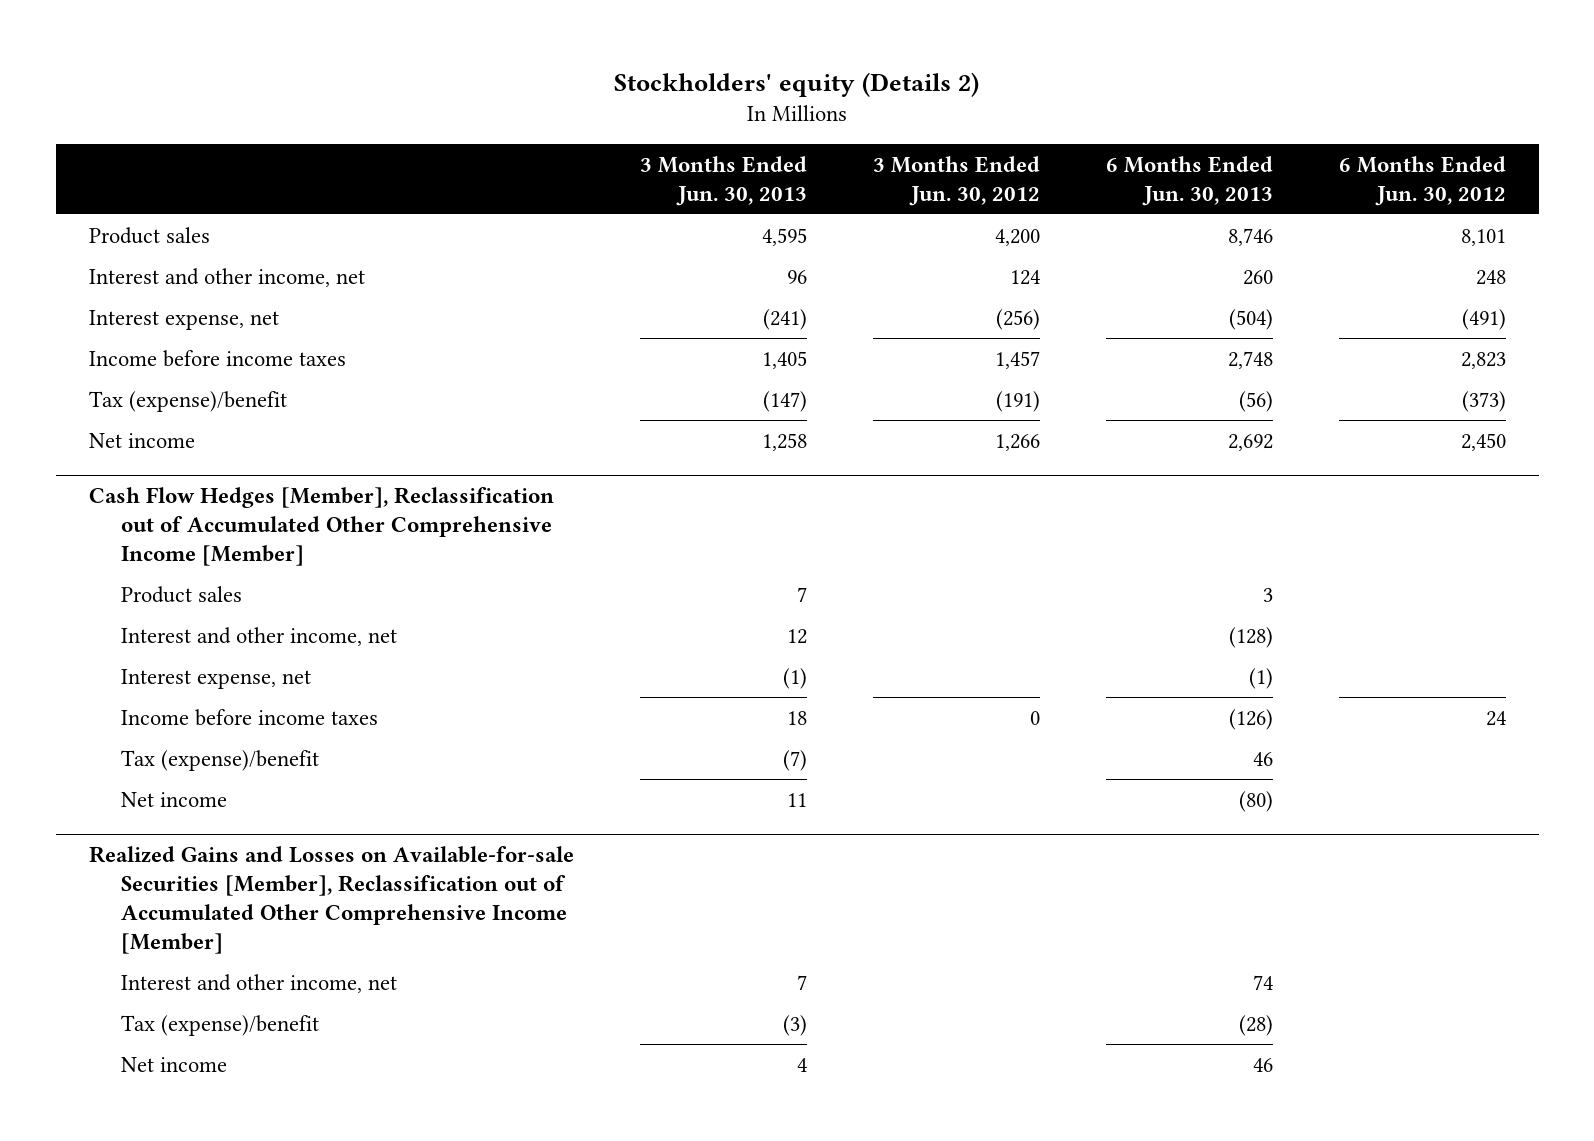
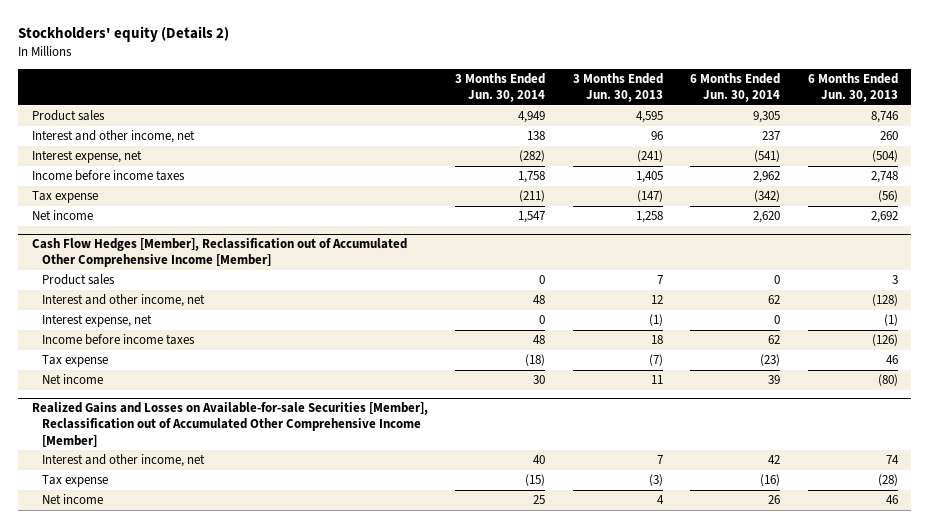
- | 3 Months Ended Jun. 30, 2013 | 3 Months Ended Jun. 30, 2012 | 6 Months Ended Jun. 30, 2013 | 6 Months Ended Jun. 30, 2012
+ | 3 Months Ended Jun. 30, 2014 | 3 Months Ended Jun. 30, 2013 | 6 Months Ended Jun. 30, 2014 | 6 Months Ended Jun. 30, 2013
- Tax (expense)/benefit | (147) | (191) | (56) | (373)
+ Tax expense | (211) | (147) | (342) | (56)
@ Cash Flow Hedges [Member], Reclassification out of Accumulated Other Comprehensive Income [Member]
- Tax (expense)/benefit | (7) | | 46 |
+ Tax expense | (18) | (7) | (23) | 46
@ Realized Gains and Losses on Available-for-sale Securities [Member], Reclassification out of Accumulated Other Comprehensive Income [Member]
- Tax (expense)/benefit | (3) | | (28) |
+ Tax expense | (15) | (3) | (16) | (28)

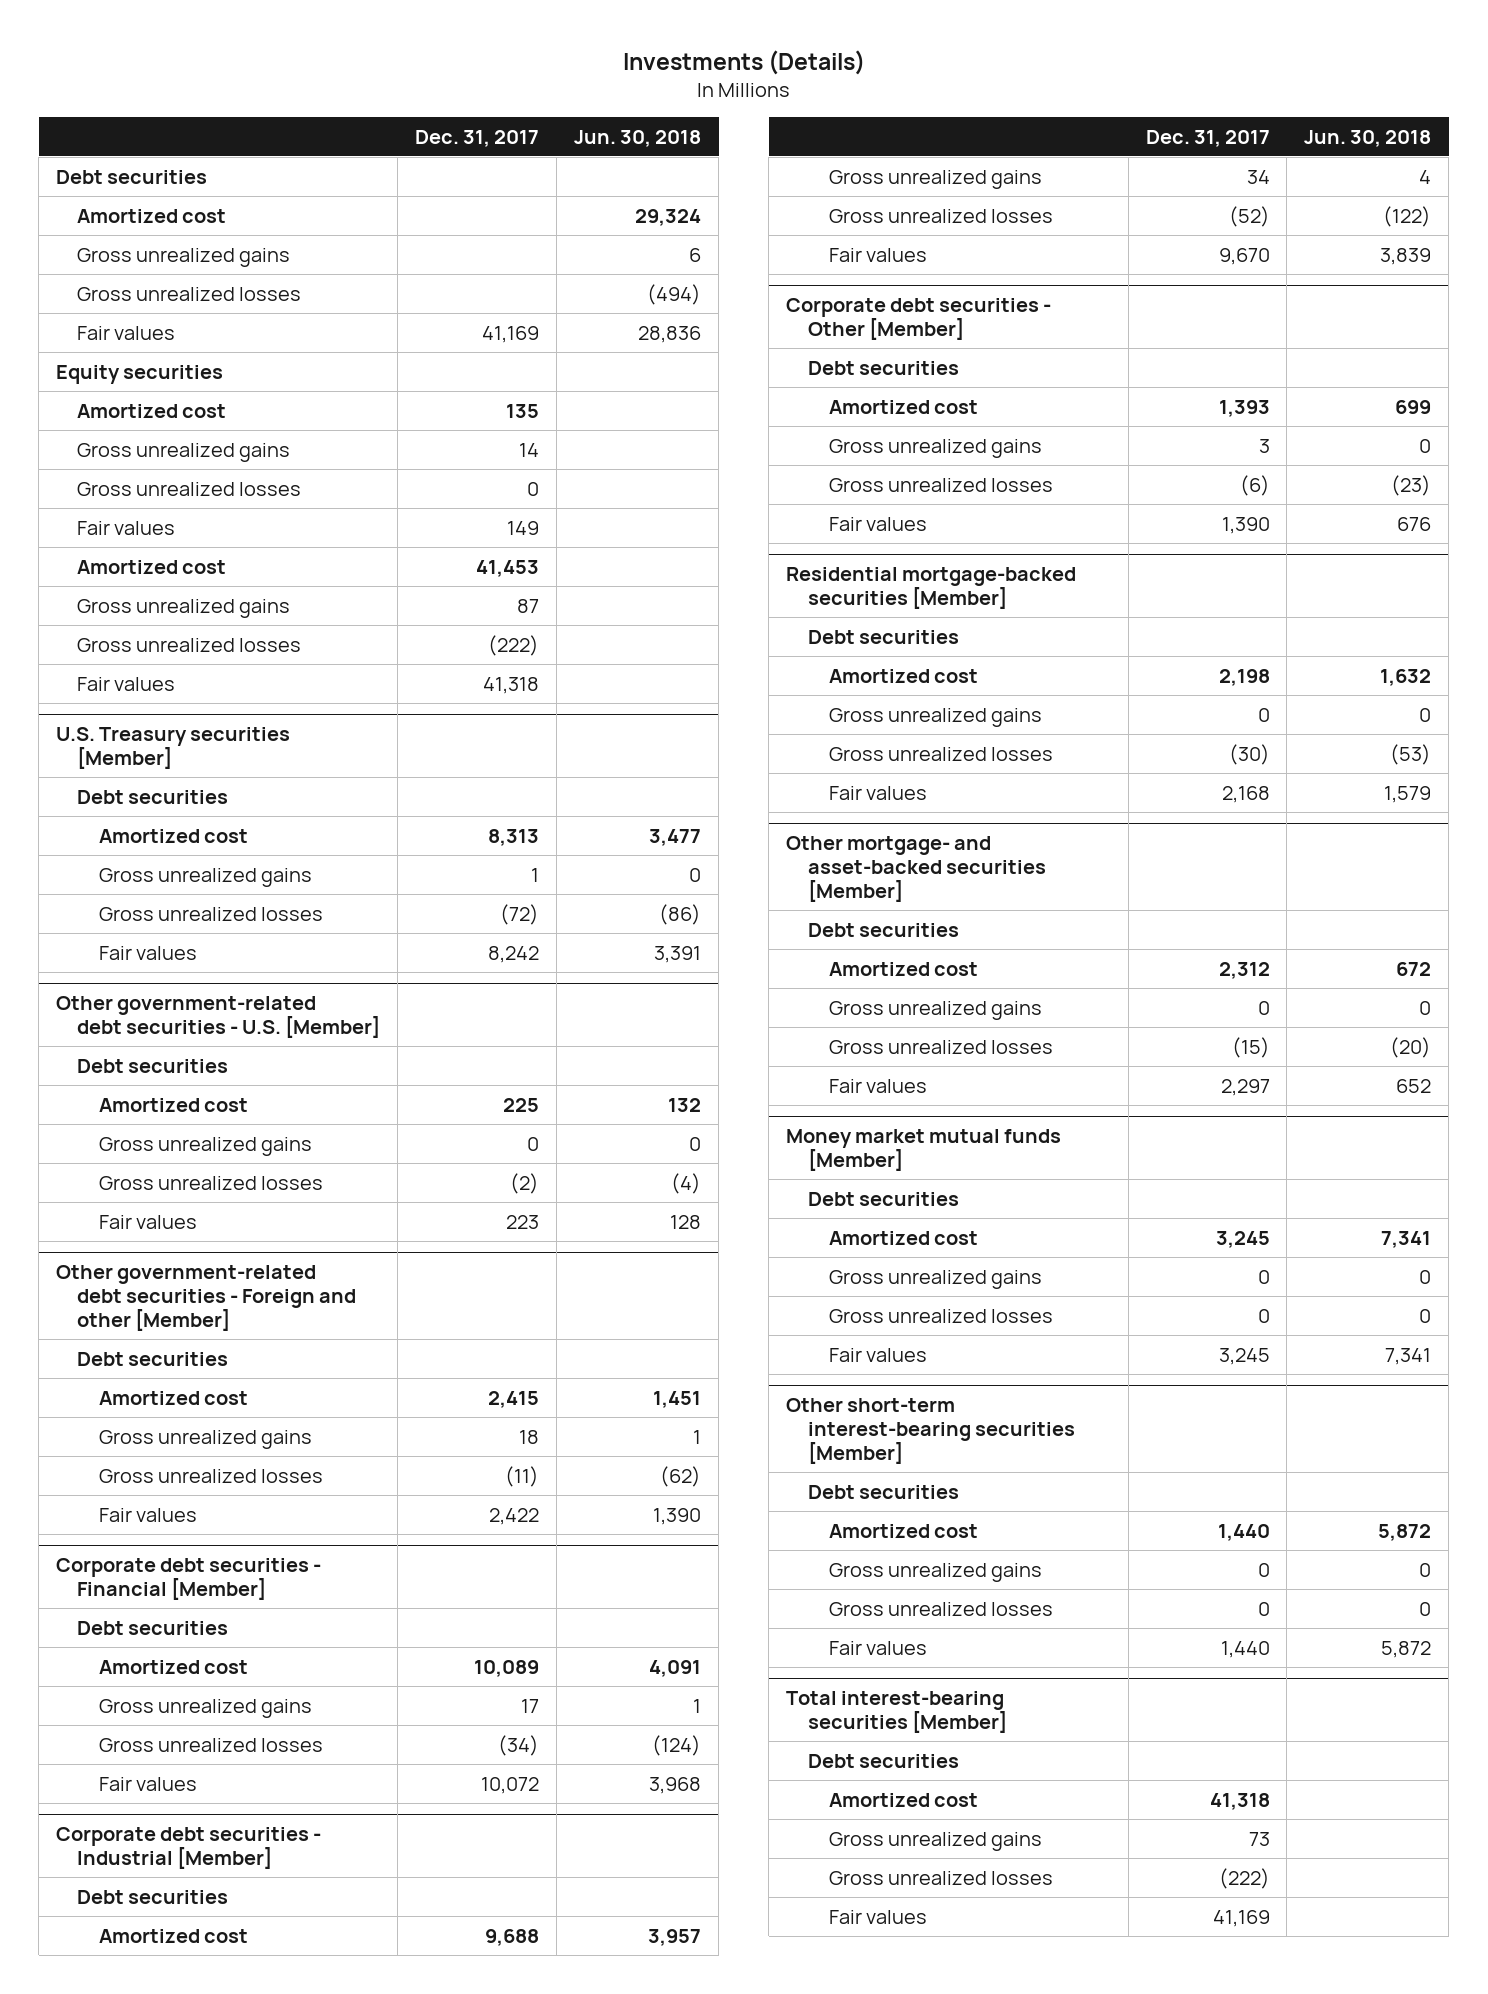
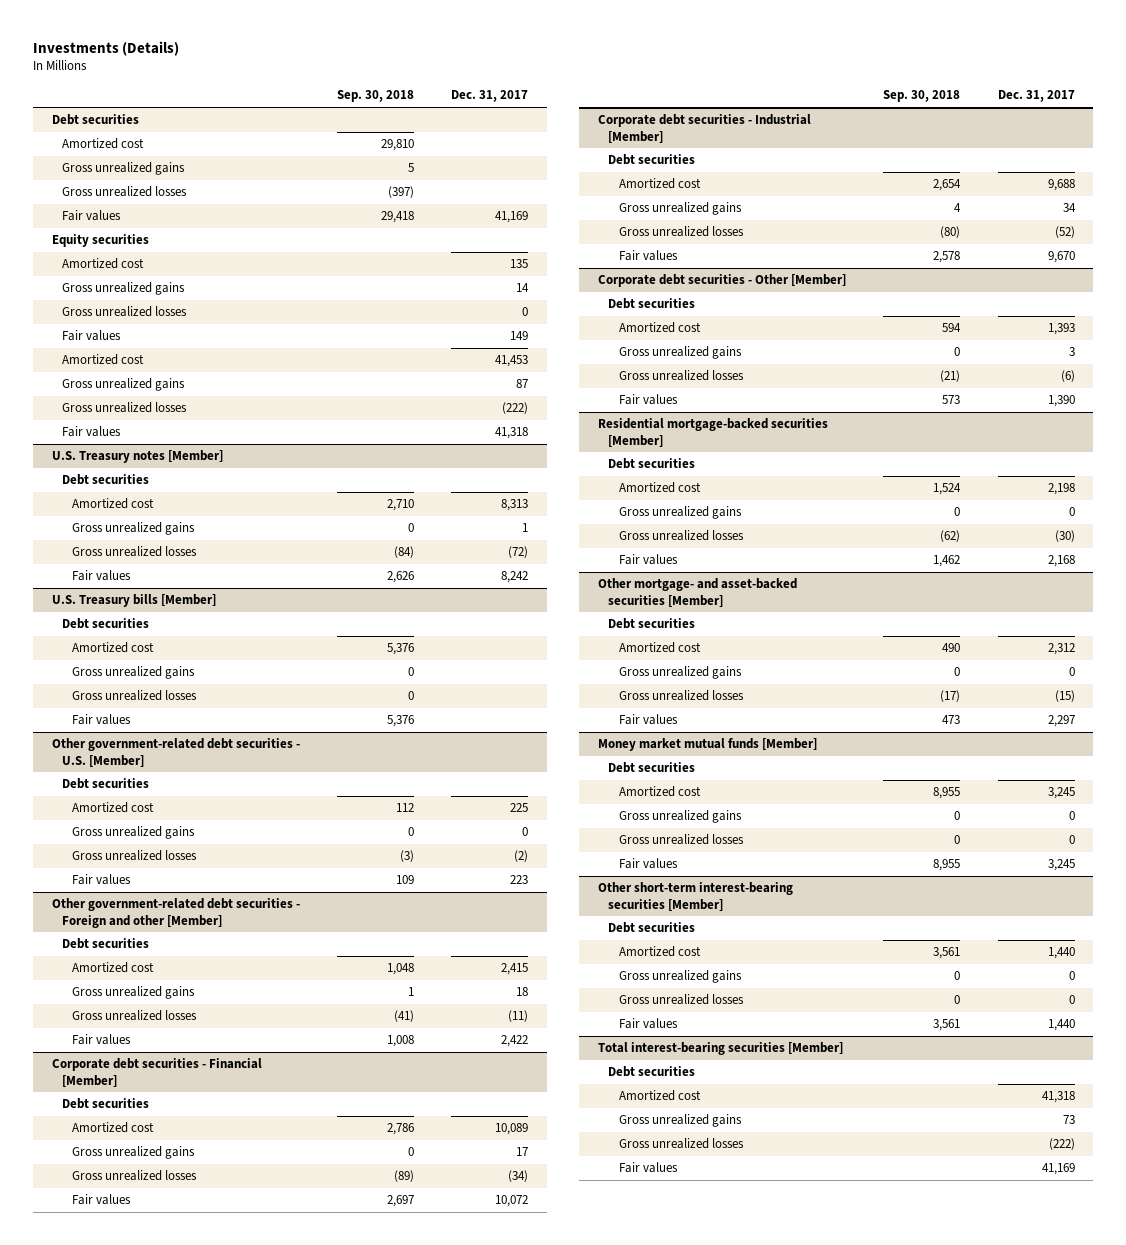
- | Dec. 31, 2017 | Jun. 30, 2018
+ | Sep. 30, 2018 | Dec. 31, 2017
- U.S. Treasury securities [Member]
+ U.S. Treasury notes [Member]
+ U.S. Treasury bills [Member]
+ Debt securities
+ Amortized cost | 5,376 |
+ Gross unrealized gains | 0 |
+ Gross unrealized losses | 0 |
+ Fair values | 5,376 |

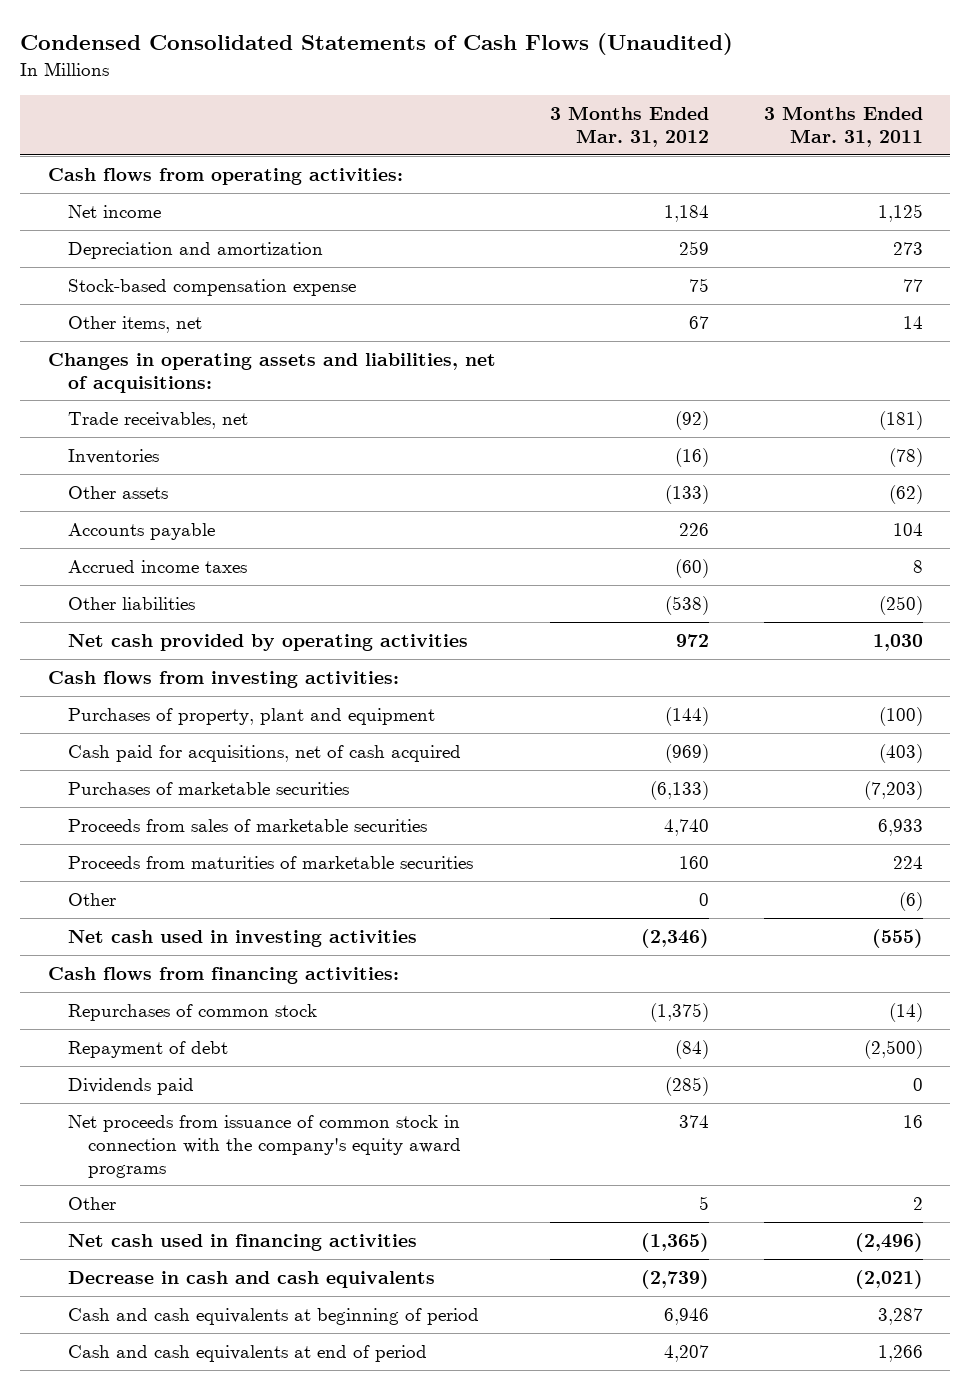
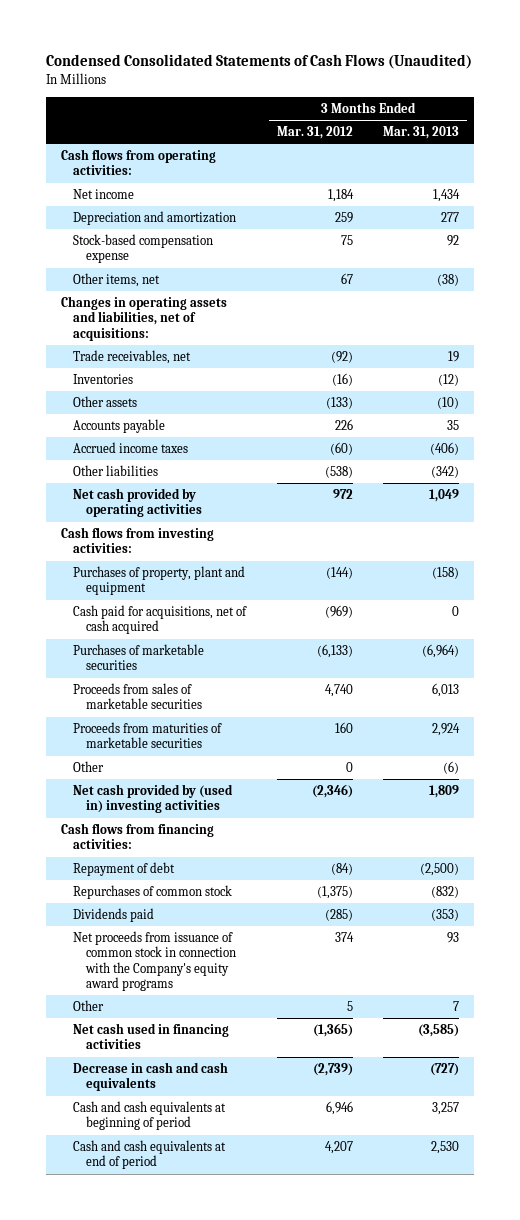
- | 3 Months Ended Mar. 31, 2012 | 3 Months Ended Mar. 31, 2011
+ | 3 Months Ended Mar. 31, 2012 | 3 Months Ended Mar. 31, 2013
- Net cash used in investing activities | (2,346) | (555)
+ Net cash provided by (used in) investing activities | (2,346) | 1,809
moved down: Repurchases of common stock | (1,375) | (832)
- Net proceeds from issuance of common stock in connection with the company's equity award programs | 374 | 16
+ Net proceeds from issuance of common stock in connection with the Company's equity award programs | 374 | 93

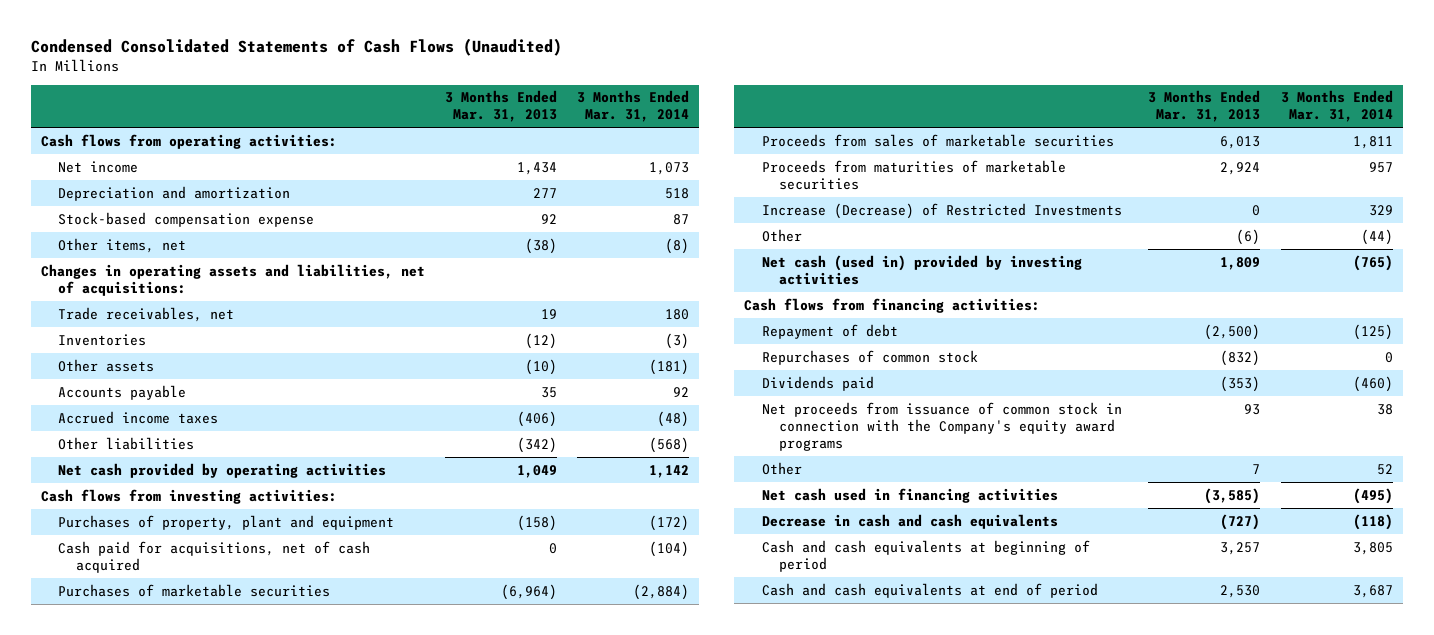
- | 3 Months Ended Mar. 31, 2012 | 3 Months Ended Mar. 31, 2013
+ | 3 Months Ended Mar. 31, 2013 | 3 Months Ended Mar. 31, 2014
+ Increase (Decrease) of Restricted Investments | 0 | 329
- Net cash provided by (used in) investing activities | (2,346) | 1,809
+ Net cash (used in) provided by investing activities | 1,809 | (765)

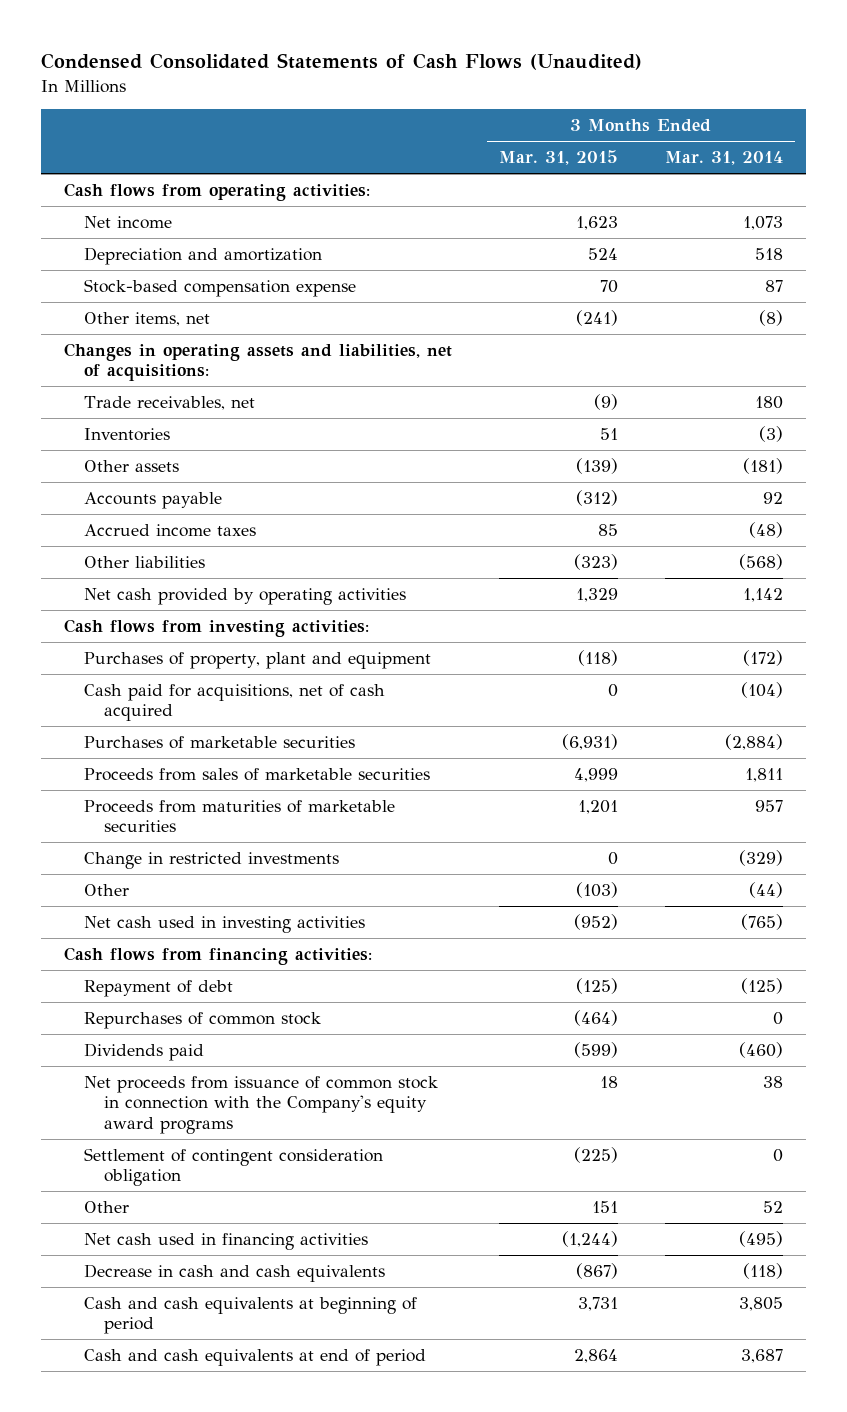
- | 3 Months Ended Mar. 31, 2013 | 3 Months Ended Mar. 31, 2014
+ | 3 Months Ended Mar. 31, 2015 | 3 Months Ended Mar. 31, 2014
- Increase (Decrease) of Restricted Investments | 0 | 329
+ Change in restricted investments | 0 | (329)
- Net cash (used in) provided by investing activities | 1,809 | (765)
+ Net cash used in investing activities | (952) | (765)
+ Settlement of contingent consideration obligation | (225) | 0

